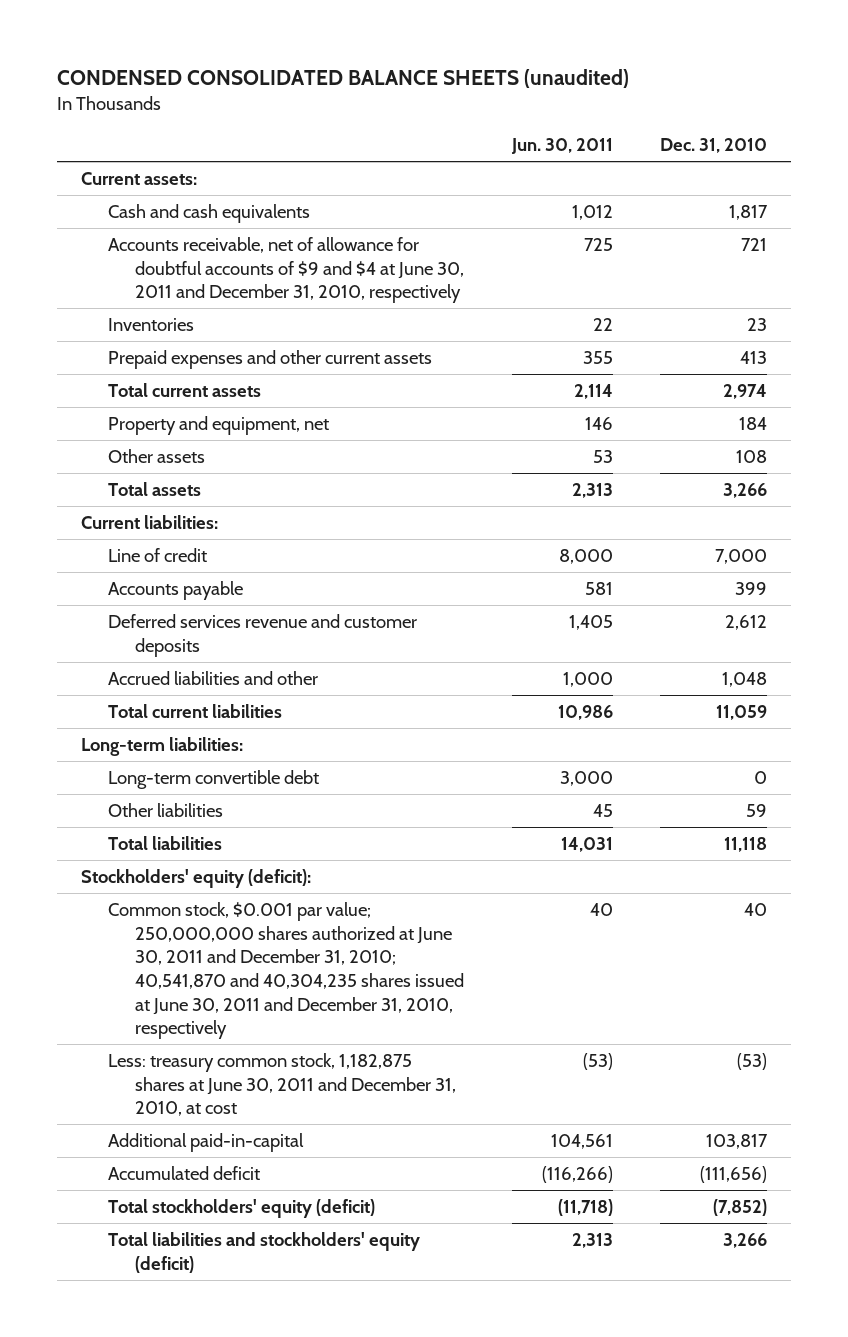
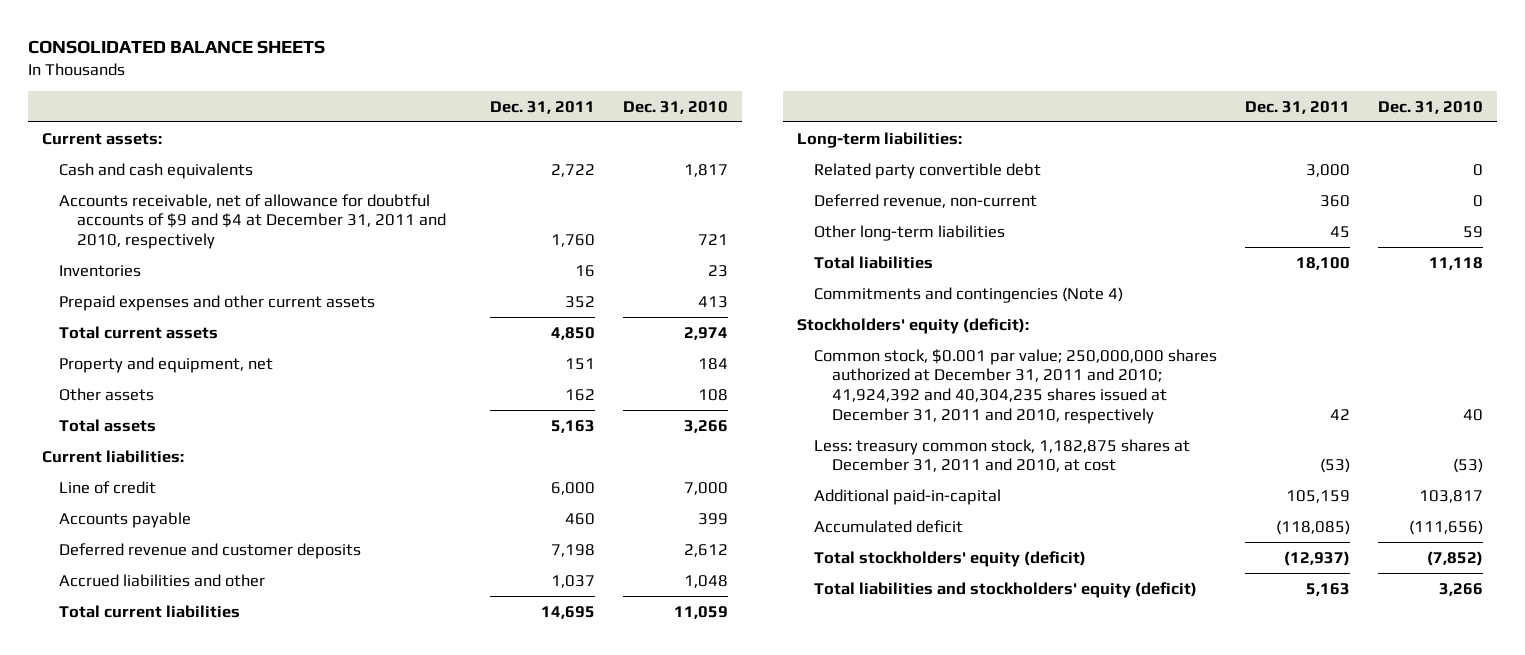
- CONDENSED CONSOLIDATED BALANCE SHEETS (unaudited)
+ CONSOLIDATED BALANCE SHEETS
- | Jun. 30, 2011 | Dec. 31, 2010
+ | Dec. 31, 2011 | Dec. 31, 2010
- Accounts receivable, net of allowance for doubtful accounts of $9 and $4 at June 30, 2011 and December 31, 2010, respectively | 725 | 721
+ Accounts receivable, net of allowance for doubtful accounts of $9 and $4 at December 31, 2011 and 2010, respectively | 1,760 | 721
- Deferred services revenue and customer deposits | 1,405 | 2,612
+ Deferred revenue and customer deposits | 7,198 | 2,612
- Long-term convertible debt | 3,000 | 0
- Other liabilities | 45 | 59
+ Related party convertible debt | 3,000 | 0
+ Deferred revenue, non-current | 360 | 0
+ Other long-term liabilities | 45 | 59
+ Commitments and contingencies (Note 4)
- Common stock, $0.001 par value; 250,000,000 shares authorized at June 30, 2011 and December 31, 2010; 40,541,870 and 40,304,235 shares issued at June 30, 2011 and December 31, 2010, respectively | 40 | 40
- Less: treasury common stock, 1,182,875 shares at June 30, 2011 and December 31, 2010, at cost | (53) | (53)
+ Common stock, $0.001 par value; 250,000,000 shares authorized at December 31, 2011 and 2010; 41,924,392 and 40,304,235 shares issued at December 31, 2011 and 2010, respectively | 42 | 40
+ Less: treasury common stock, 1,182,875 shares at December 31, 2011 and 2010, at cost | (53) | (53)

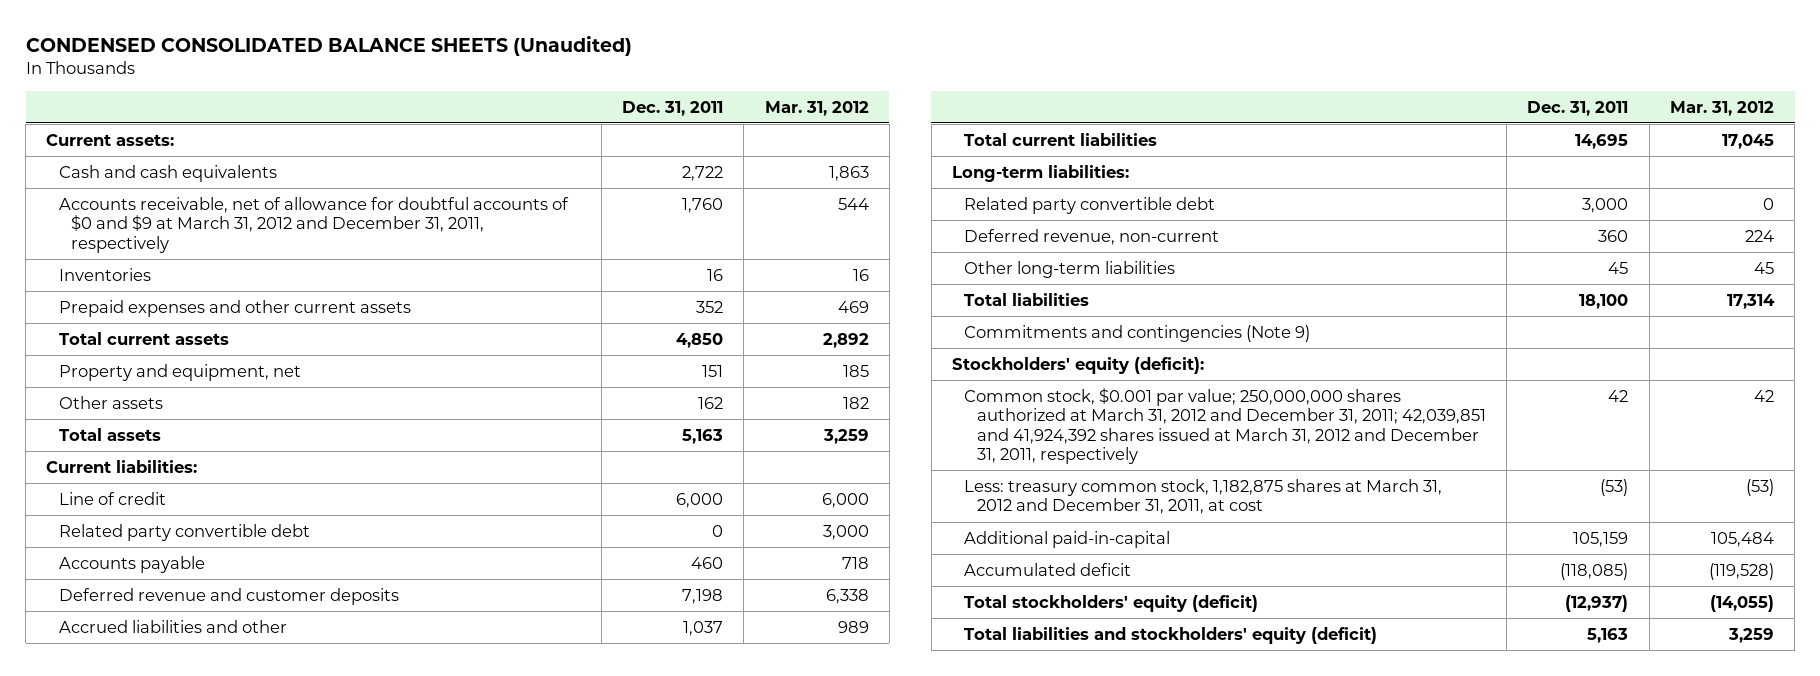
- CONSOLIDATED BALANCE SHEETS
+ CONDENSED CONSOLIDATED BALANCE SHEETS (Unaudited)
- | Dec. 31, 2011 | Dec. 31, 2010
+ | Dec. 31, 2011 | Mar. 31, 2012
- Accounts receivable, net of allowance for doubtful accounts of $9 and $4 at December 31, 2011 and 2010, respectively | 1,760 | 721
+ Accounts receivable, net of allowance for doubtful accounts of $0 and $9 at March 31, 2012 and December 31, 2011, respectively | 1,760 | 544
+ Related party convertible debt | 0 | 3,000
- Commitments and contingencies (Note 4)
+ Commitments and contingencies (Note 9)
- Common stock, $0.001 par value; 250,000,000 shares authorized at December 31, 2011 and 2010; 41,924,392 and 40,304,235 shares issued at December 31, 2011 and 2010, respectively | 42 | 40
- Less: treasury common stock, 1,182,875 shares at December 31, 2011 and 2010, at cost | (53) | (53)
+ Common stock, $0.001 par value; 250,000,000 shares authorized at March 31, 2012 and December 31, 2011; 42,039,851 and 41,924,392 shares issued at March 31, 2012 and December 31, 2011, respectively | 42 | 42
+ Less: treasury common stock, 1,182,875 shares at March 31, 2012 and December 31, 2011, at cost | (53) | (53)

